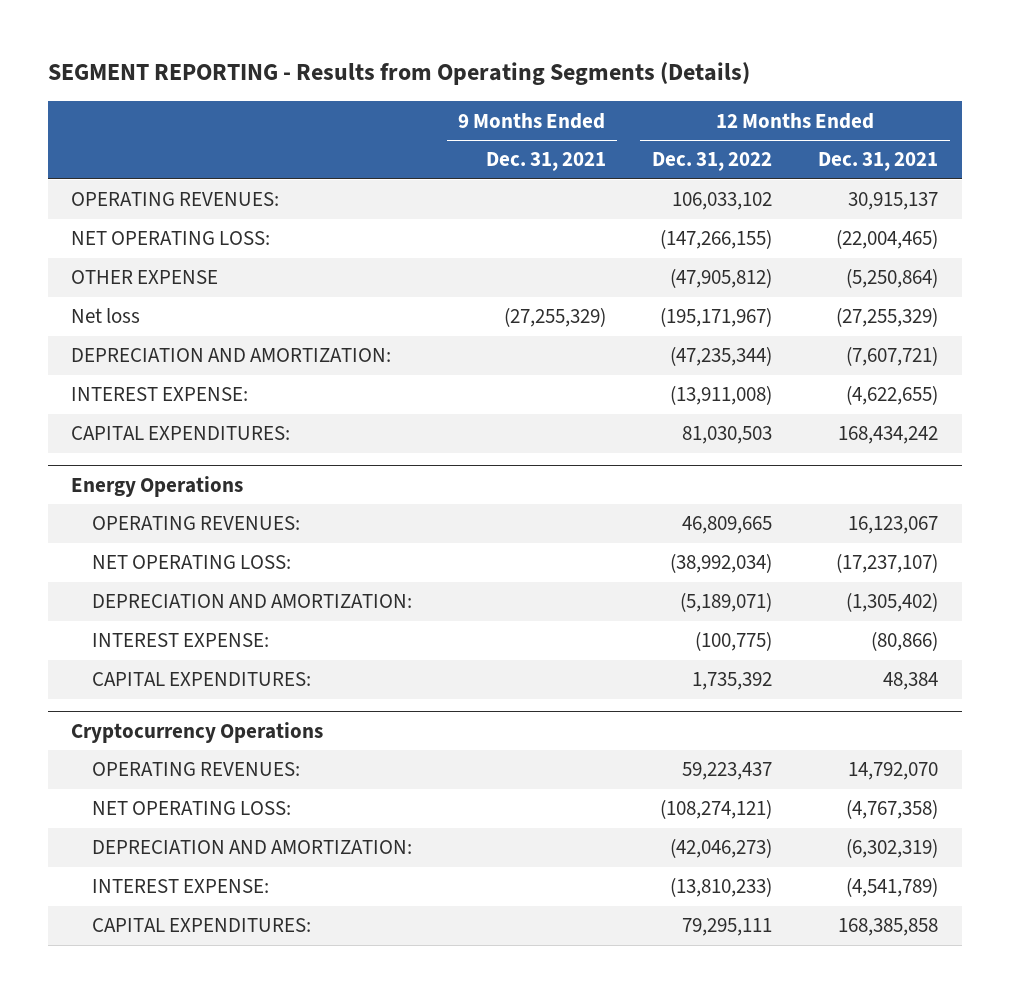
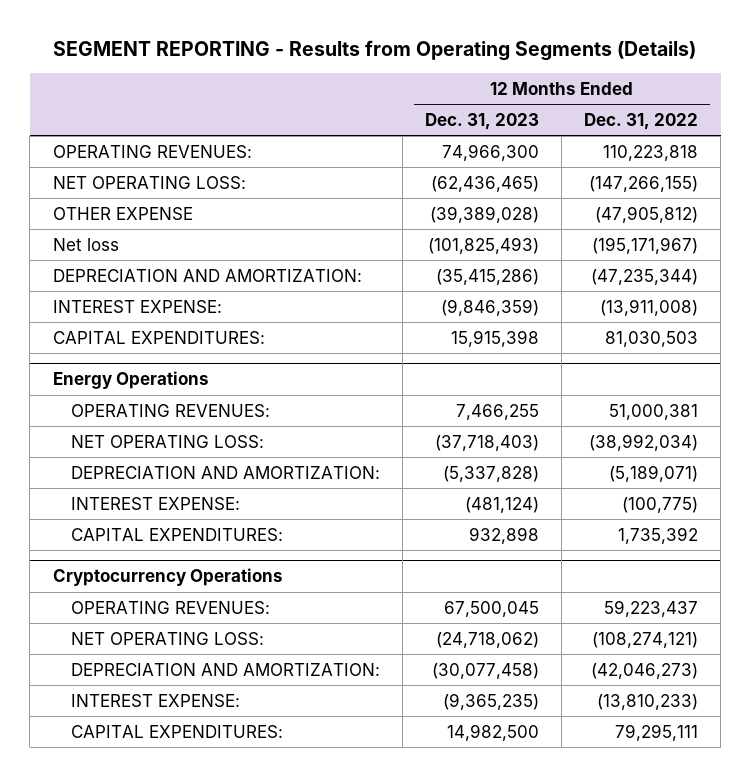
- | 9 Months Ended Dec. 31, 2021 | 12 Months Ended Dec. 31, 2022 | 12 Months Ended Dec. 31, 2021
+ | 12 Months Ended Dec. 31, 2023 | 12 Months Ended Dec. 31, 2022
- OPERATING REVENUES: | | 106,033,102 | 30,915,137
+ OPERATING REVENUES: | 74,966,300 | 110,223,818
@ Energy Operations
- OPERATING REVENUES: | | 46,809,665 | 16,123,067
+ OPERATING REVENUES: | 7,466,255 | 51,000,381

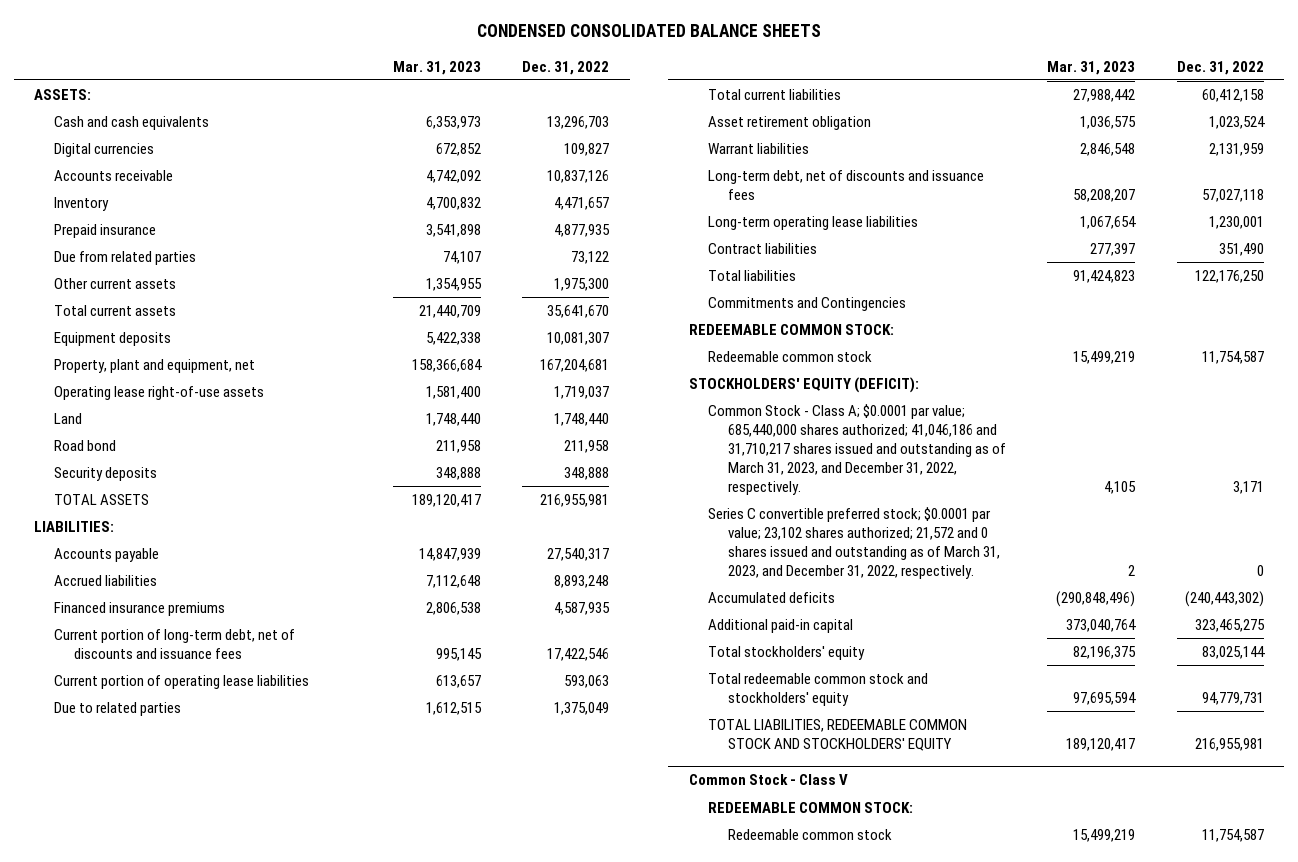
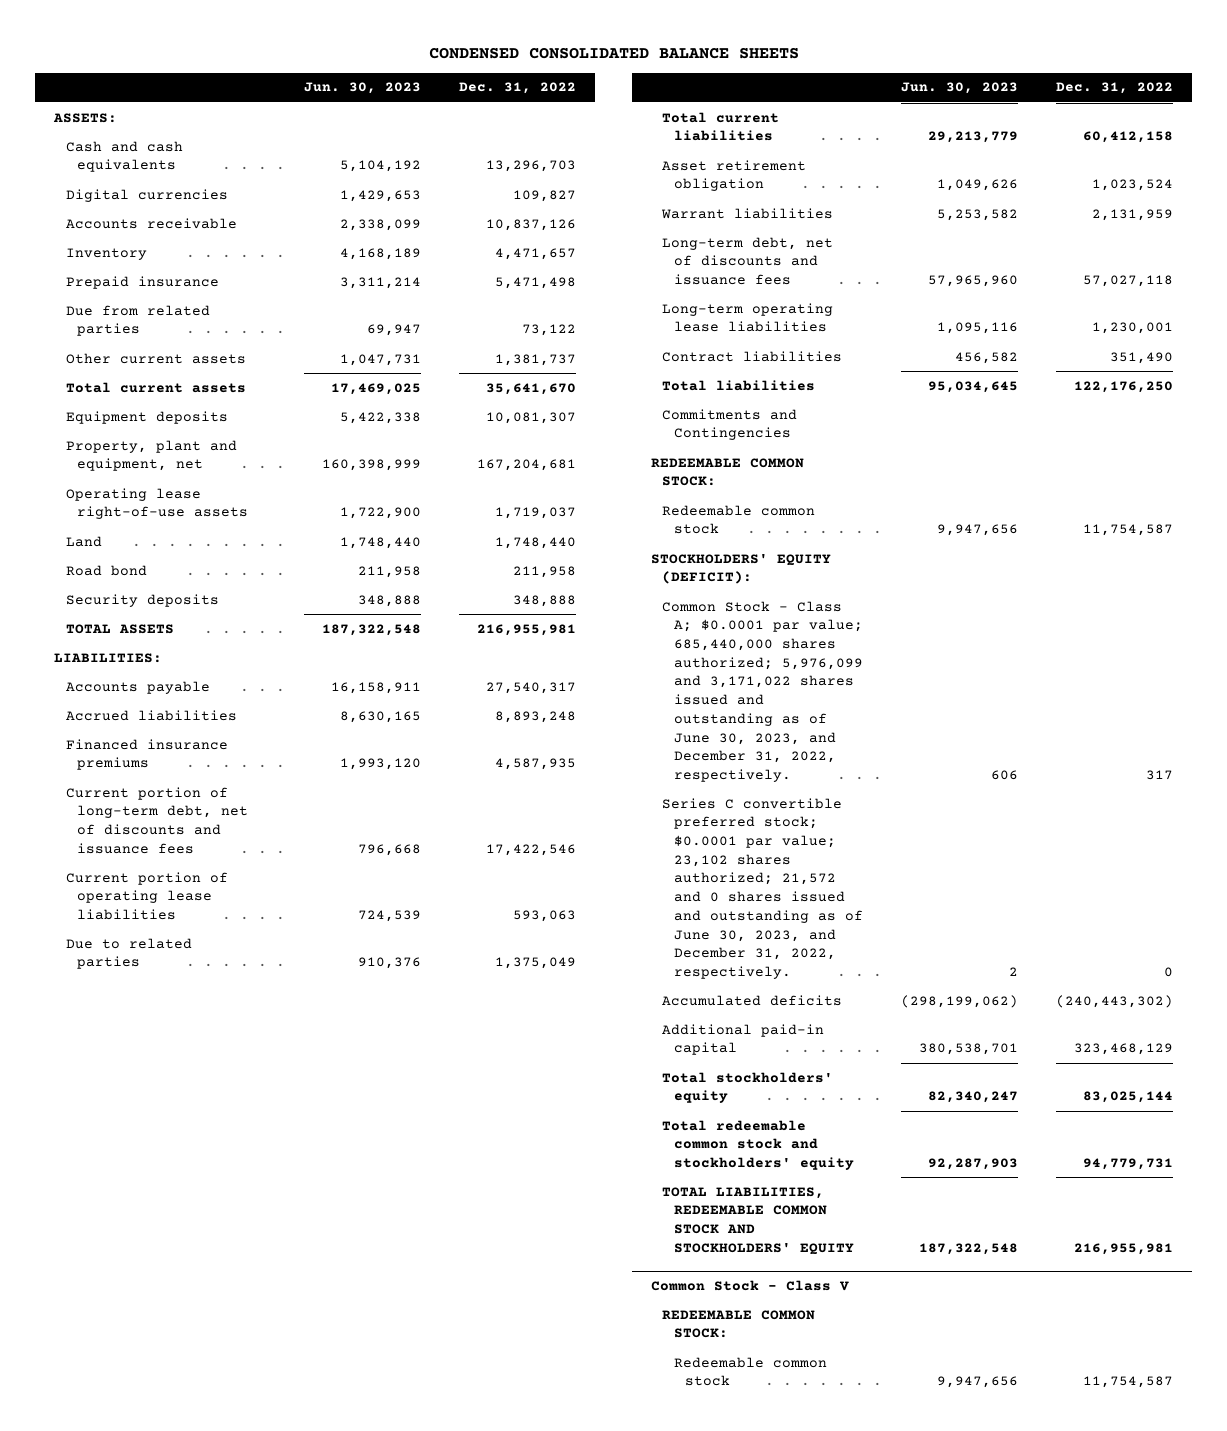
- | Mar. 31, 2023 | Dec. 31, 2022
+ | Jun. 30, 2023 | Dec. 31, 2022
- Prepaid insurance | 3,541,898 | 4,877,935
+ Prepaid insurance | 3,311,214 | 5,471,498
- Other current assets | 1,354,955 | 1,975,300
+ Other current assets | 1,047,731 | 1,381,737
- Common Stock - Class A; $0.0001 par value; 685,440,000 shares authorized; 41,046,186 and 31,710,217 shares issued and outstanding as of March 31, 2023, and December 31, 2022, respectively. | 4,105 | 3,171
- Series C convertible preferred stock; $0.0001 par value; 23,102 shares authorized; 21,572 and 0 shares issued and outstanding as of March 31, 2023, and December 31, 2022, respectively. | 2 | 0
+ Common Stock - Class A; $0.0001 par value; 685,440,000 shares authorized; 5,976,099 and 3,171,022 shares issued and outstanding as of June 30, 2023, and December 31, 2022, respectively. | 606 | 317
+ Series C convertible preferred stock; $0.0001 par value; 23,102 shares authorized; 21,572 and 0 shares issued and outstanding as of June 30, 2023, and December 31, 2022, respectively. | 2 | 0
- Additional paid-in capital | 373,040,764 | 323,465,275
+ Additional paid-in capital | 380,538,701 | 323,468,129

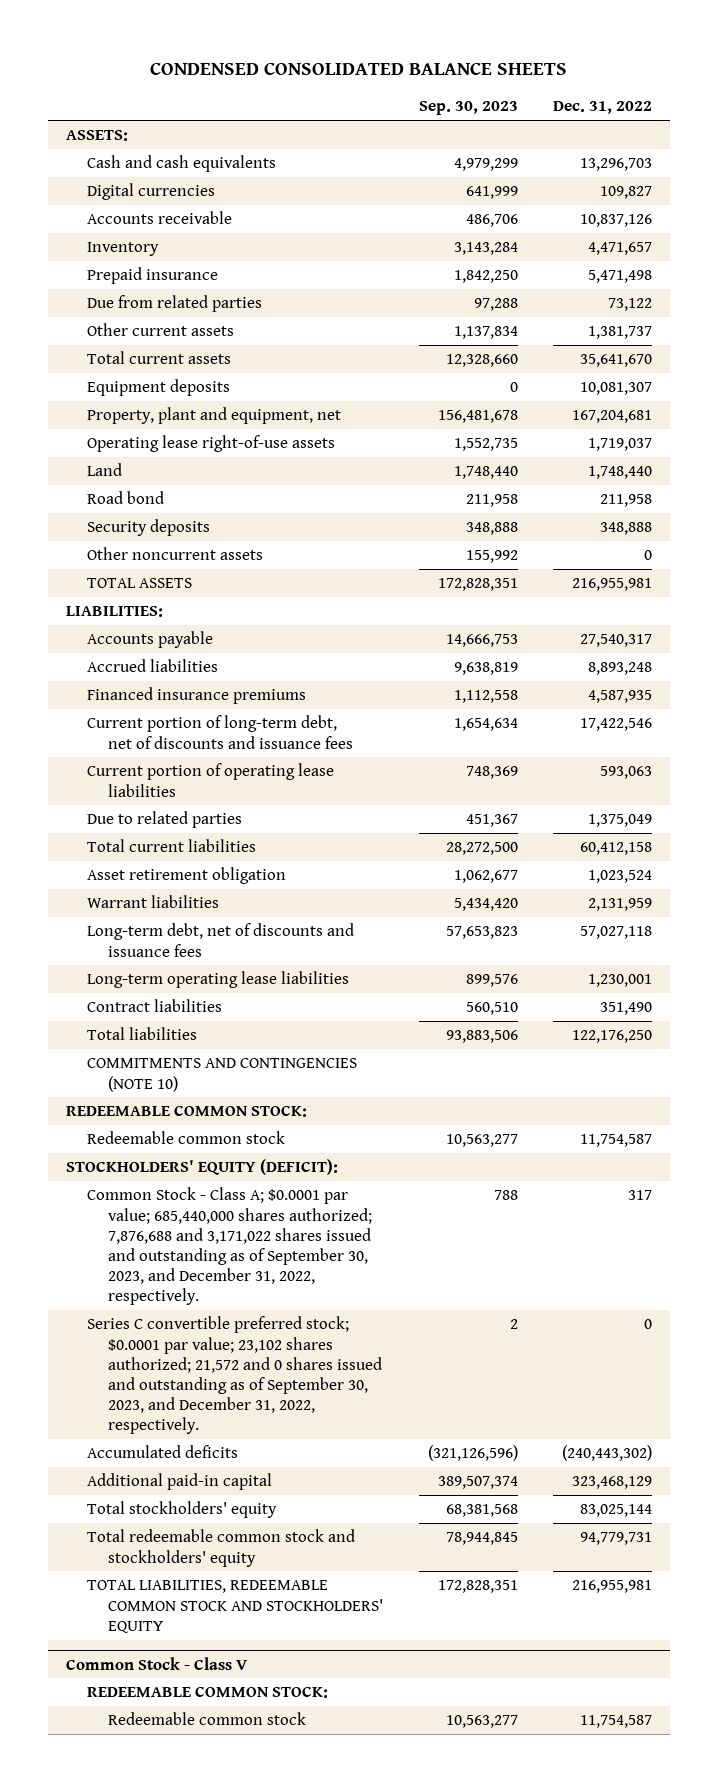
- | Jun. 30, 2023 | Dec. 31, 2022
+ | Sep. 30, 2023 | Dec. 31, 2022
+ Other noncurrent assets | 155,992 | 0
- Commitments and Contingencies
+ COMMITMENTS AND CONTINGENCIES (NOTE 10)
- Common Stock - Class A; $0.0001 par value; 685,440,000 shares authorized; 5,976,099 and 3,171,022 shares issued and outstanding as of June 30, 2023, and December 31, 2022, respectively. | 606 | 317
- Series C convertible preferred stock; $0.0001 par value; 23,102 shares authorized; 21,572 and 0 shares issued and outstanding as of June 30, 2023, and December 31, 2022, respectively. | 2 | 0
+ Common Stock - Class A; $0.0001 par value; 685,440,000 shares authorized; 7,876,688 and 3,171,022 shares issued and outstanding as of September 30, 2023, and December 31, 2022, respectively. | 788 | 317
+ Series C convertible preferred stock; $0.0001 par value; 23,102 shares authorized; 21,572 and 0 shares issued and outstanding as of September 30, 2023, and December 31, 2022, respectively. | 2 | 0

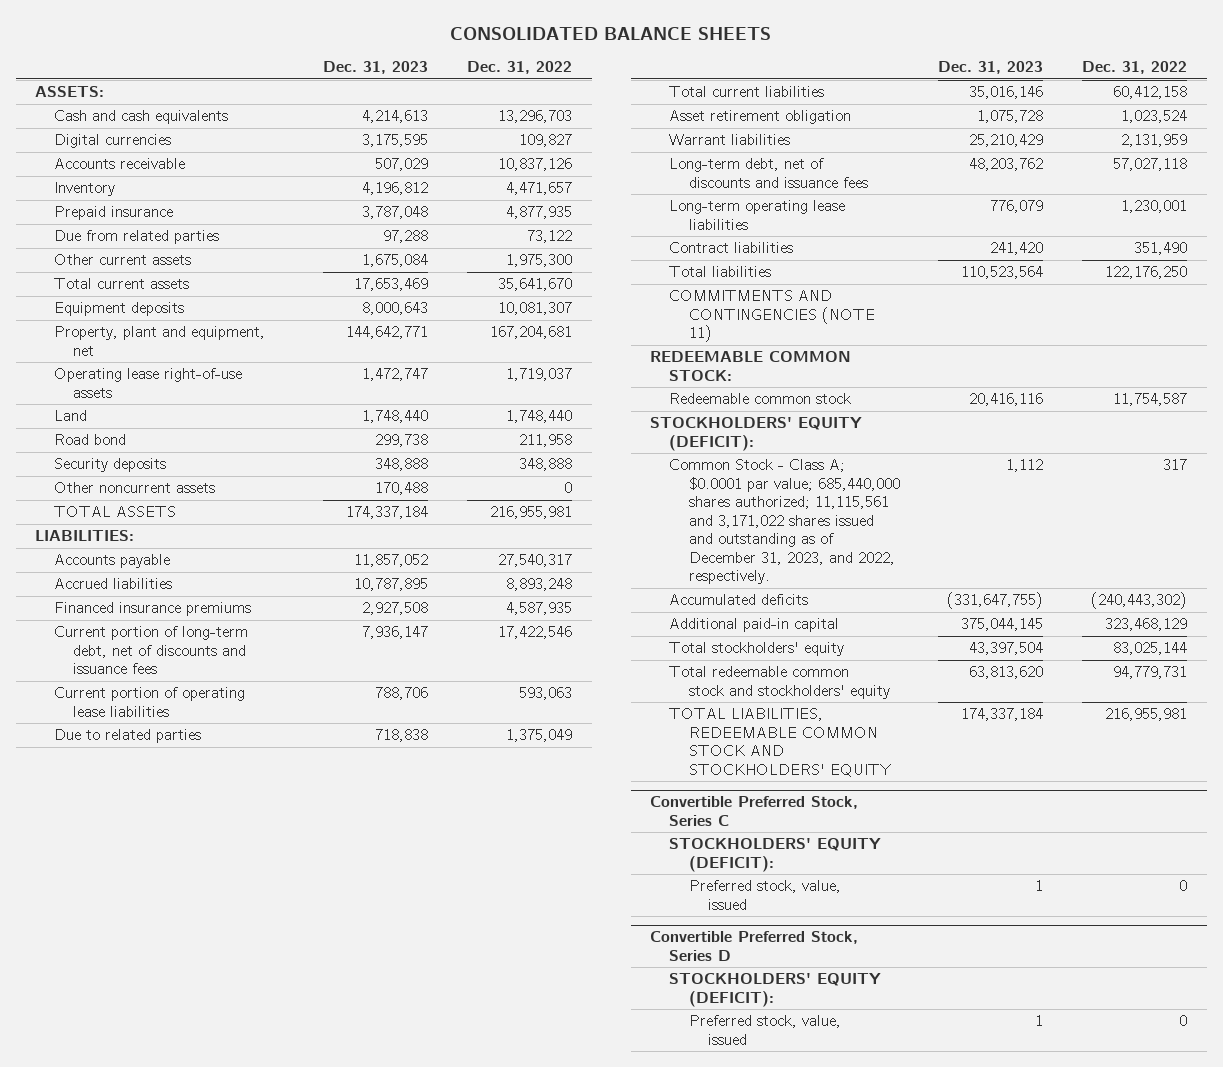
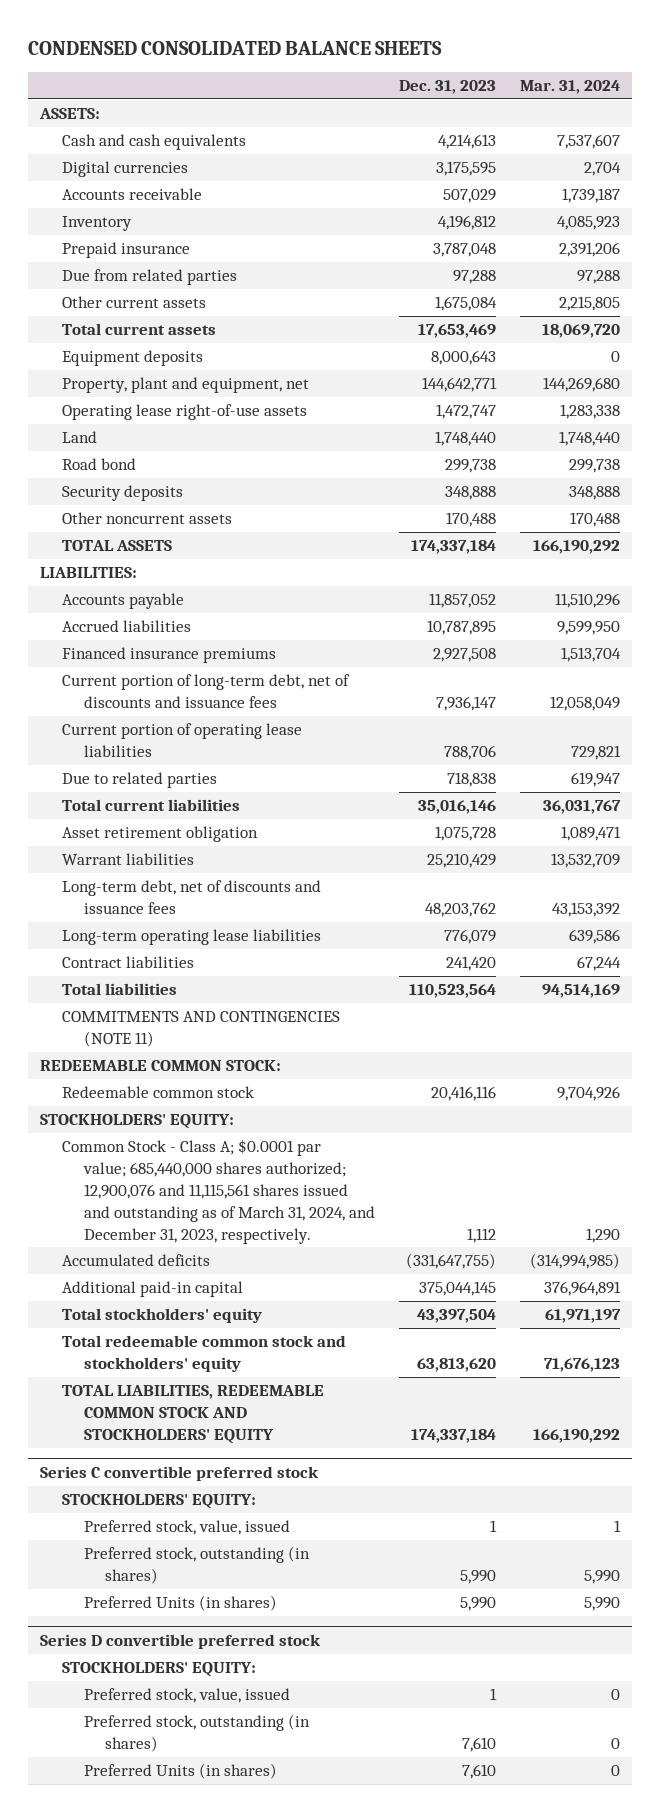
- CONSOLIDATED BALANCE SHEETS
+ CONDENSED CONSOLIDATED BALANCE SHEETS
- | Dec. 31, 2023 | Dec. 31, 2022
+ | Dec. 31, 2023 | Mar. 31, 2024
- STOCKHOLDERS' EQUITY (DEFICIT):
- Common Stock - Class A; $0.0001 par value; 685,440,000 shares authorized; 11,115,561 and 3,171,022 shares issued and outstanding as of December 31, 2023, and 2022, respectively. | 1,112 | 317
+ STOCKHOLDERS' EQUITY:
+ Common Stock - Class A; $0.0001 par value; 685,440,000 shares authorized; 12,900,076 and 11,115,561 shares issued and outstanding as of March 31, 2024, and December 31, 2023, respectively. | 1,112 | 1,290
- Convertible Preferred Stock, Series C
- STOCKHOLDERS' EQUITY (DEFICIT):
+ Series C convertible preferred stock
+ STOCKHOLDERS' EQUITY:
- Convertible Preferred Stock, Series D
- STOCKHOLDERS' EQUITY (DEFICIT):
+ Preferred stock, outstanding (in shares) | 5,990 | 5,990
+ Preferred Units (in shares) | 5,990 | 5,990
+ Series D convertible preferred stock
+ STOCKHOLDERS' EQUITY:
+ Preferred stock, outstanding (in shares) | 7,610 | 0
+ Preferred Units (in shares) | 7,610 | 0

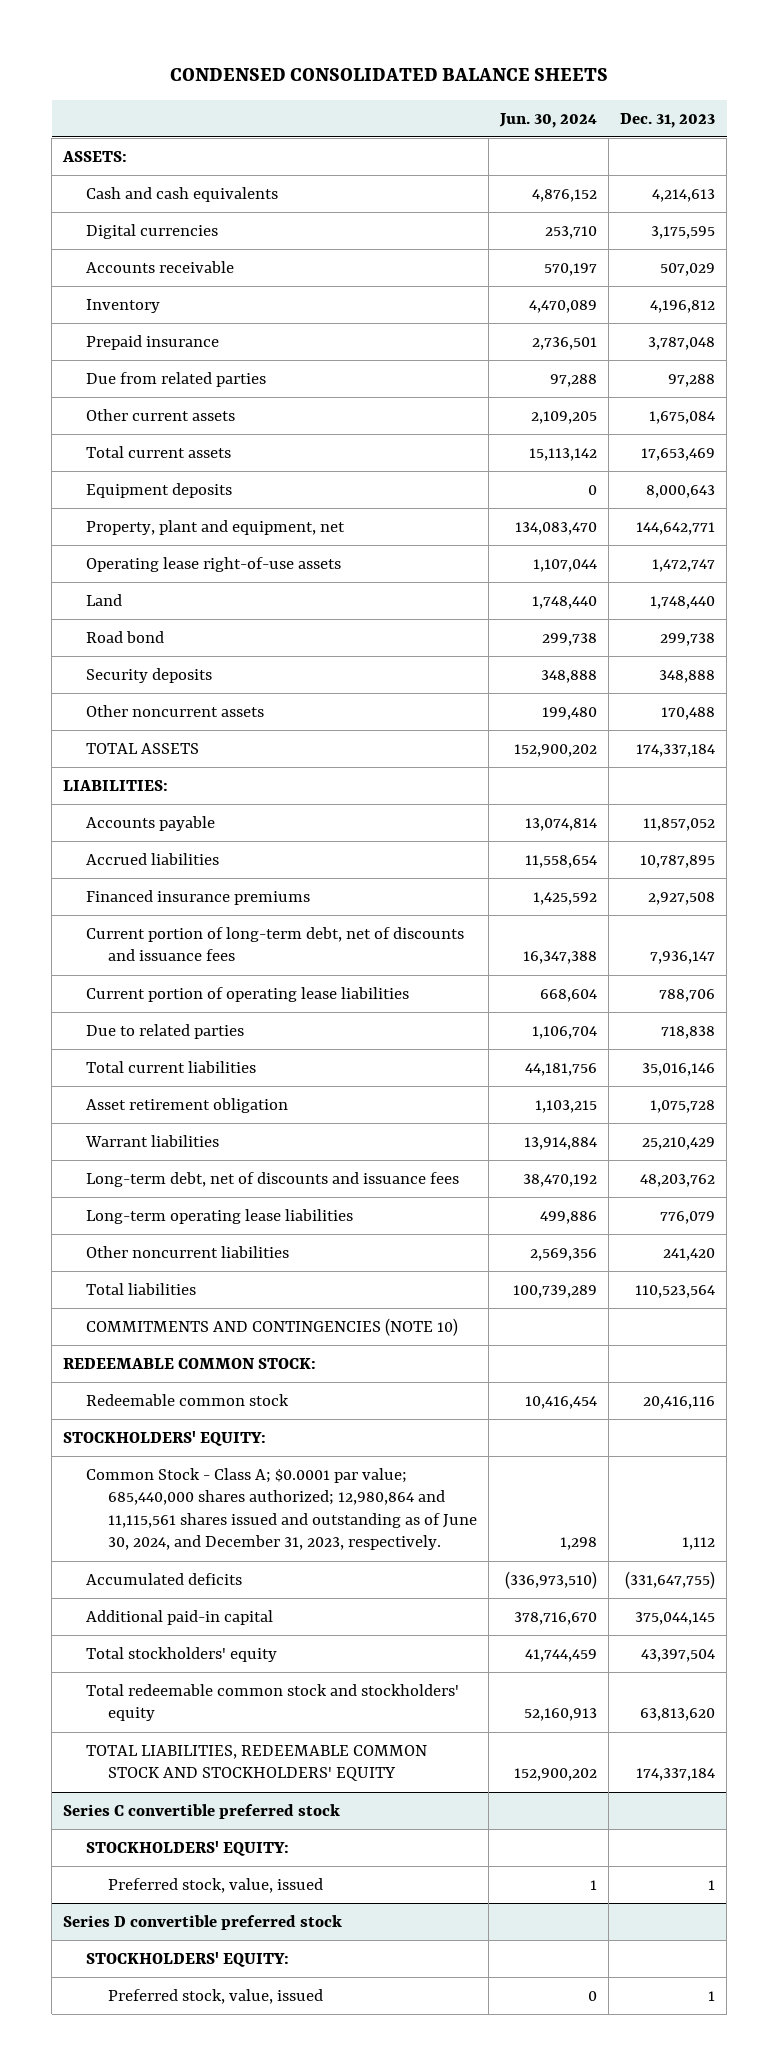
- | Dec. 31, 2023 | Mar. 31, 2024
+ | Jun. 30, 2024 | Dec. 31, 2023
- Contract liabilities | 241,420 | 67,244
+ Other noncurrent liabilities | 2,569,356 | 241,420
- COMMITMENTS AND CONTINGENCIES (NOTE 11)
+ COMMITMENTS AND CONTINGENCIES (NOTE 10)
- Common Stock - Class A; $0.0001 par value; 685,440,000 shares authorized; 12,900,076 and 11,115,561 shares issued and outstanding as of March 31, 2024, and December 31, 2023, respectively. | 1,112 | 1,290
+ Common Stock - Class A; $0.0001 par value; 685,440,000 shares authorized; 12,980,864 and 11,115,561 shares issued and outstanding as of June 30, 2024, and December 31, 2023, respectively. | 1,298 | 1,112
@ Series C convertible preferred stock
- Preferred stock, outstanding (in shares) | 5,990 | 5,990
- Preferred Units (in shares) | 5,990 | 5,990
@ Series D convertible preferred stock
- Preferred stock, outstanding (in shares) | 7,610 | 0
- Preferred Units (in shares) | 7,610 | 0

